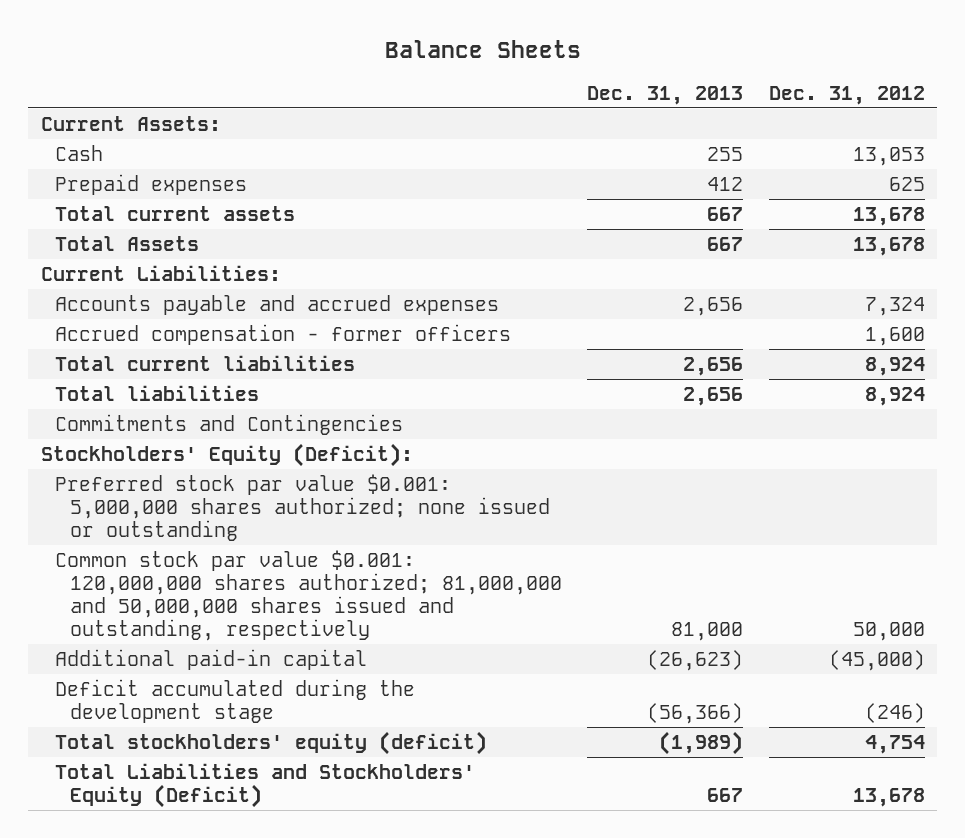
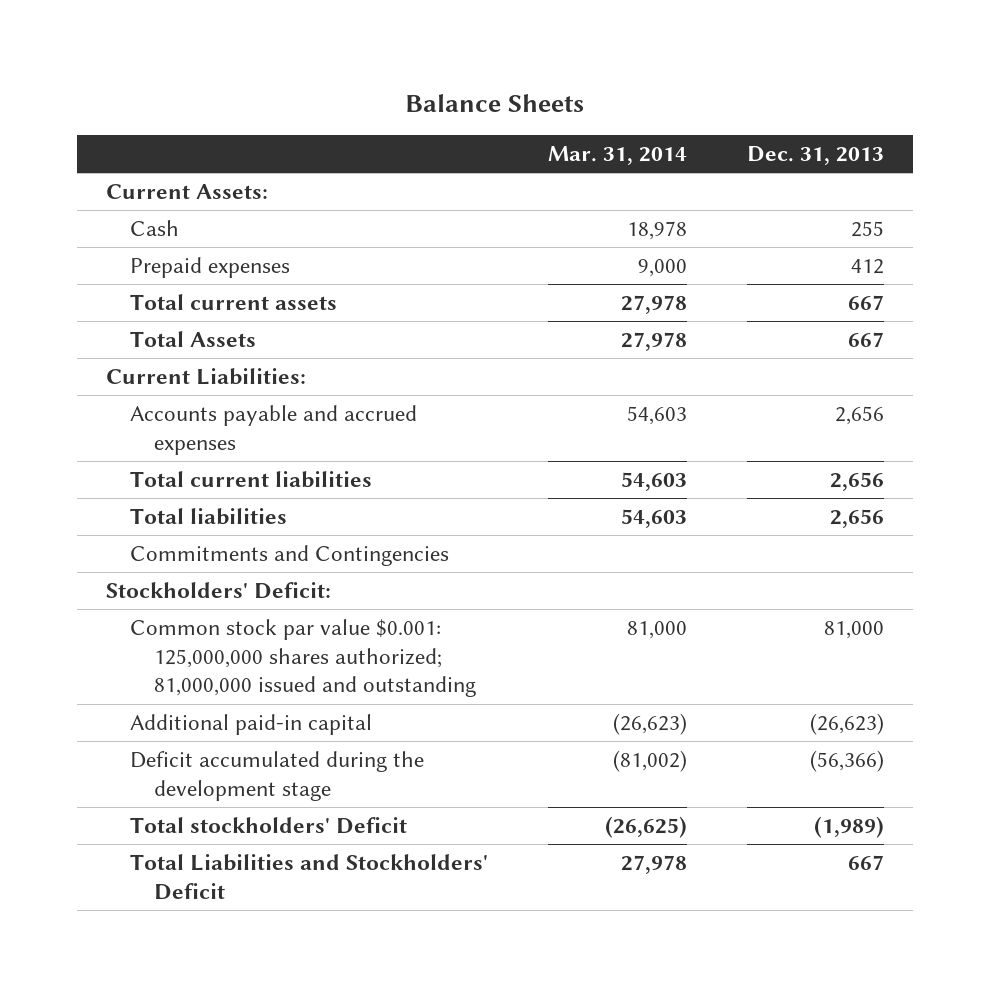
- | Dec. 31, 2013 | Dec. 31, 2012
+ | Mar. 31, 2014 | Dec. 31, 2013
- Accrued compensation - former officers | | 1,600
- Stockholders' Equity (Deficit):
- Preferred stock par value $0.001: 5,000,000 shares authorized; none issued or outstanding
- Common stock par value $0.001: 120,000,000 shares authorized; 81,000,000 and 50,000,000 shares issued and outstanding, respectively | 81,000 | 50,000
+ Stockholders' Deficit:
+ Common stock par value $0.001: 125,000,000 shares authorized; 81,000,000 issued and outstanding | 81,000 | 81,000
- Total stockholders' equity (deficit) | (1,989) | 4,754
- Total Liabilities and Stockholders' Equity (Deficit) | 667 | 13,678
+ Total stockholders' Deficit | (26,625) | (1,989)
+ Total Liabilities and Stockholders' Deficit | 27,978 | 667

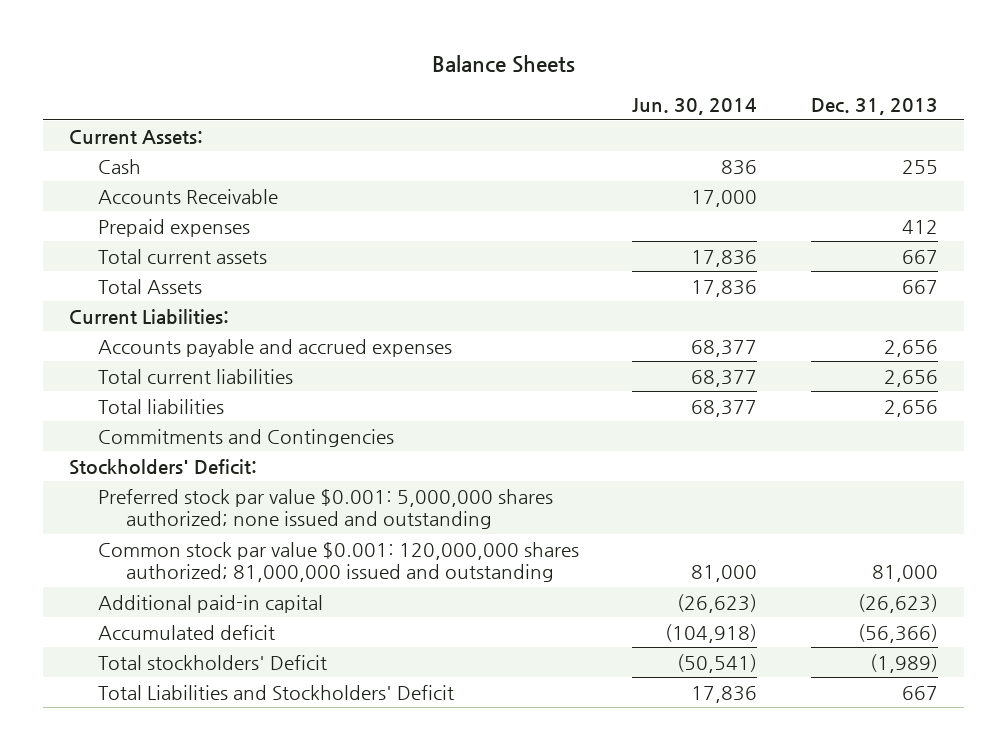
- | Mar. 31, 2014 | Dec. 31, 2013
+ | Jun. 30, 2014 | Dec. 31, 2013
+ Accounts Receivable | 17,000 |
- Common stock par value $0.001: 125,000,000 shares authorized; 81,000,000 issued and outstanding | 81,000 | 81,000
+ Preferred stock par value $0.001: 5,000,000 shares authorized; none issued and outstanding
+ Common stock par value $0.001: 120,000,000 shares authorized; 81,000,000 issued and outstanding | 81,000 | 81,000
- Deficit accumulated during the development stage | (81,002) | (56,366)
+ Accumulated deficit | (104,918) | (56,366)

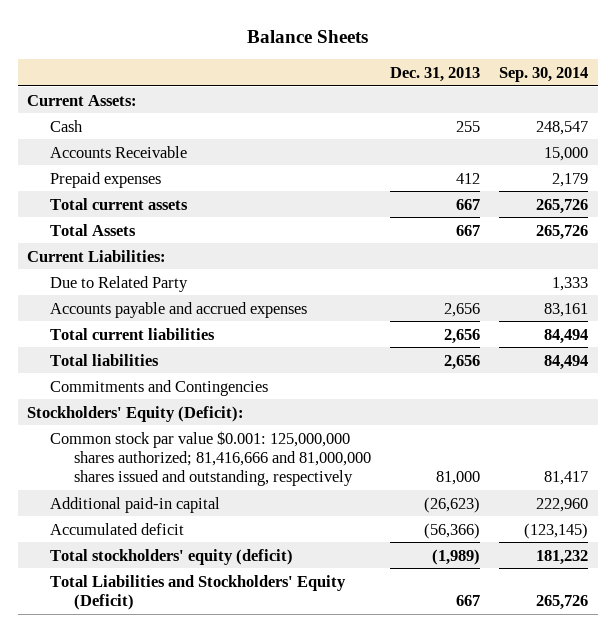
- | Jun. 30, 2014 | Dec. 31, 2013
+ | Dec. 31, 2013 | Sep. 30, 2014
+ Due to Related Party | | 1,333
- Stockholders' Deficit:
- Preferred stock par value $0.001: 5,000,000 shares authorized; none issued and outstanding
- Common stock par value $0.001: 120,000,000 shares authorized; 81,000,000 issued and outstanding | 81,000 | 81,000
+ Stockholders' Equity (Deficit):
+ Common stock par value $0.001: 125,000,000 shares authorized; 81,416,666 and 81,000,000 shares issued and outstanding, respectively | 81,000 | 81,417
- Total stockholders' Deficit | (50,541) | (1,989)
- Total Liabilities and Stockholders' Deficit | 17,836 | 667
+ Total stockholders' equity (deficit) | (1,989) | 181,232
+ Total Liabilities and Stockholders' Equity (Deficit) | 667 | 265,726

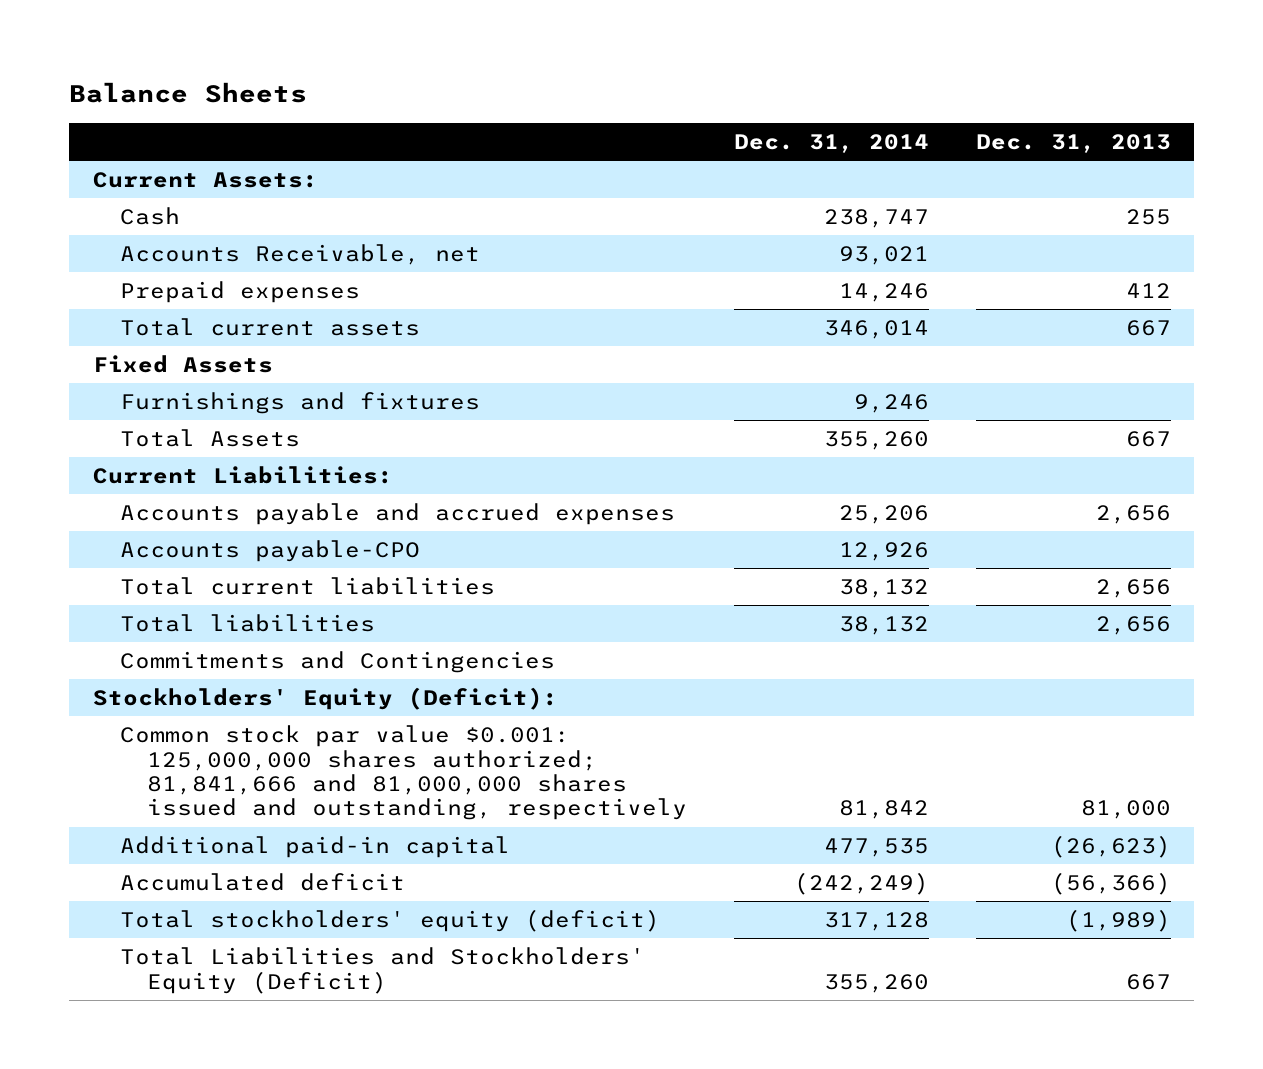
- | Dec. 31, 2013 | Sep. 30, 2014
+ | Dec. 31, 2014 | Dec. 31, 2013
- Accounts Receivable | | 15,000
+ Accounts Receivable, net | 93,021 |
+ Fixed Assets
+ Furnishings and fixtures | 9,246 |
- Due to Related Party | | 1,333
+ Accounts payable-CPO | 12,926 |
- Common stock par value $0.001: 125,000,000 shares authorized; 81,416,666 and 81,000,000 shares issued and outstanding, respectively | 81,000 | 81,417
+ Common stock par value $0.001: 125,000,000 shares authorized; 81,841,666 and 81,000,000 shares issued and outstanding, respectively | 81,842 | 81,000

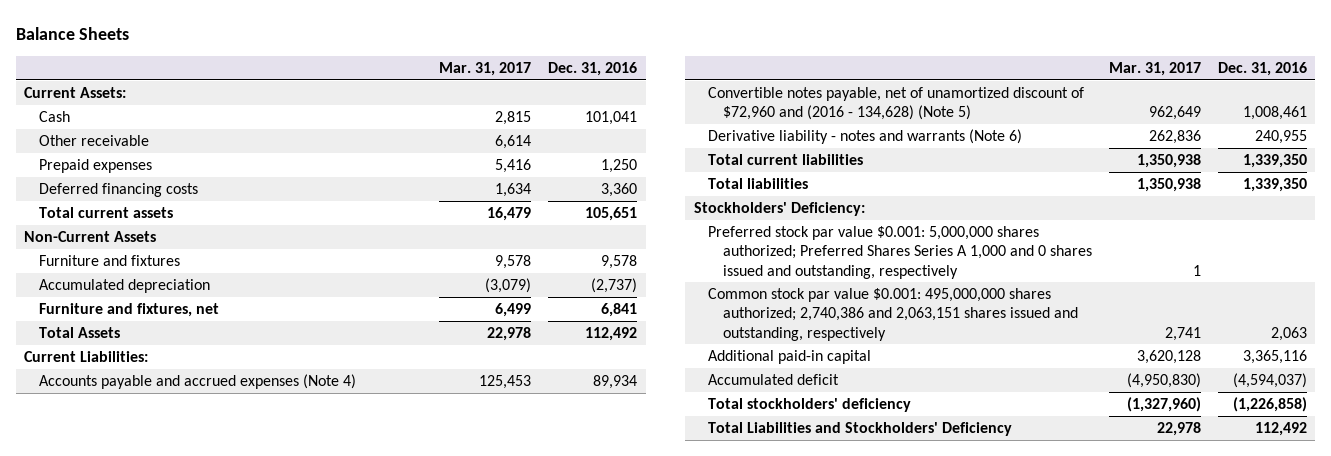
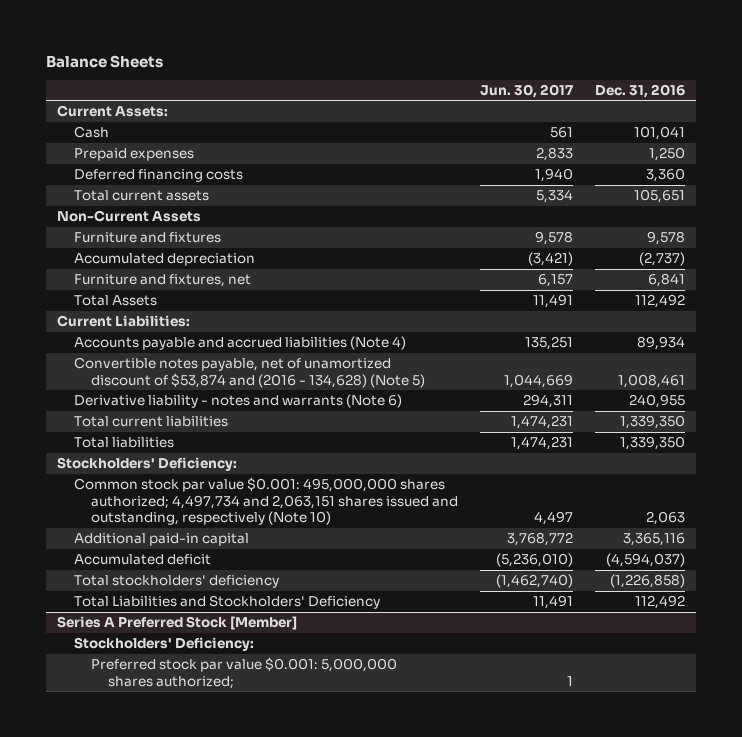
- | Mar. 31, 2017 | Dec. 31, 2016
+ | Jun. 30, 2017 | Dec. 31, 2016
- Other receivable | 6,614 |
- Accounts payable and accrued expenses (Note 4) | 125,453 | 89,934
- Convertible notes payable, net of unamortized discount of $72,960 and (2016 - 134,628) (Note 5) | 962,649 | 1,008,461
+ Accounts payable and accrued liabilities (Note 4) | 135,251 | 89,934
+ Convertible notes payable, net of unamortized discount of $53,874 and (2016 - 134,628) (Note 5) | 1,044,669 | 1,008,461
- Preferred stock par value $0.001: 5,000,000 shares authorized; Preferred Shares Series A 1,000 and 0 shares issued and outstanding, respectively | 1 |
- Common stock par value $0.001: 495,000,000 shares authorized; 2,740,386 and 2,063,151 shares issued and outstanding, respectively | 2,741 | 2,063
+ Common stock par value $0.001: 495,000,000 shares authorized; 4,497,734 and 2,063,151 shares issued and outstanding, respectively (Note 10) | 4,497 | 2,063
+ Series A Preferred Stock [Member]
+ Stockholders' Deficiency:
+ Preferred stock par value $0.001: 5,000,000 shares authorized; | 1 |

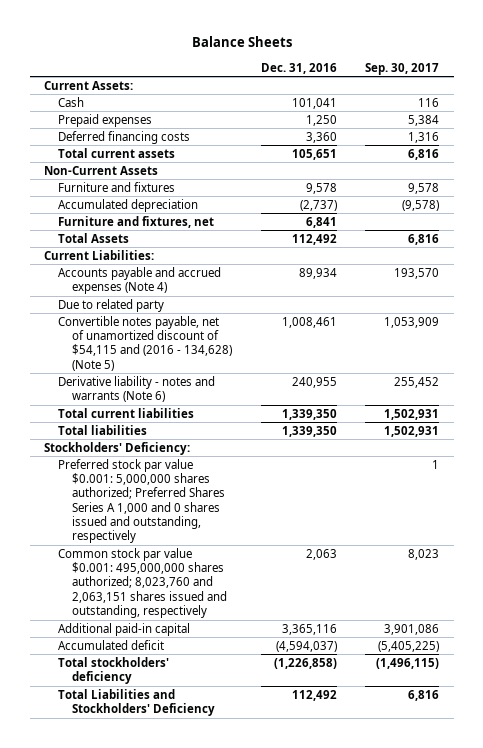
- | Jun. 30, 2017 | Dec. 31, 2016
+ | Dec. 31, 2016 | Sep. 30, 2017
- Accounts payable and accrued liabilities (Note 4) | 135,251 | 89,934
- Convertible notes payable, net of unamortized discount of $53,874 and (2016 - 134,628) (Note 5) | 1,044,669 | 1,008,461
+ Accounts payable and accrued expenses (Note 4) | 89,934 | 193,570
+ Due to related party
+ Convertible notes payable, net of unamortized discount of $54,115 and (2016 - 134,628) (Note 5) | 1,008,461 | 1,053,909
- Common stock par value $0.001: 495,000,000 shares authorized; 4,497,734 and 2,063,151 shares issued and outstanding, respectively (Note 10) | 4,497 | 2,063
+ Preferred stock par value $0.001: 5,000,000 shares authorized; Preferred Shares Series A 1,000 and 0 shares issued and outstanding, respectively | | 1
+ Common stock par value $0.001: 495,000,000 shares authorized; 8,023,760 and 2,063,151 shares issued and outstanding, respectively | 2,063 | 8,023
- Series A Preferred Stock [Member]
- Stockholders' Deficiency:
- Preferred stock par value $0.001: 5,000,000 shares authorized; | 1 |

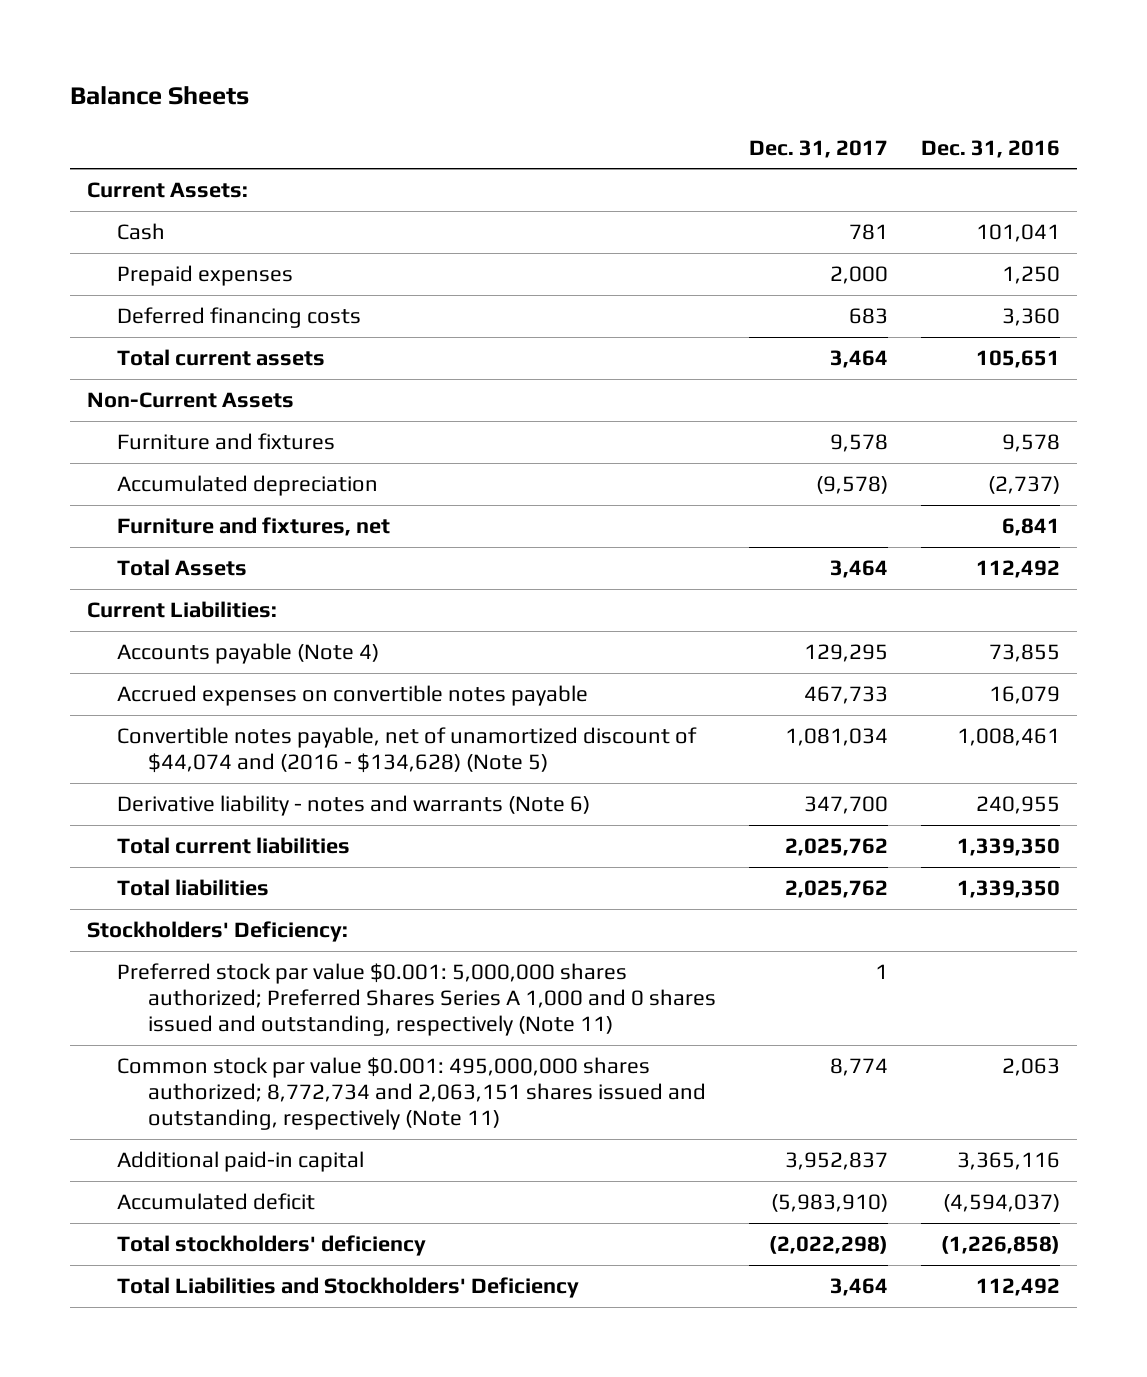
- | Dec. 31, 2016 | Sep. 30, 2017
+ | Dec. 31, 2017 | Dec. 31, 2016
- Accounts payable and accrued expenses (Note 4) | 89,934 | 193,570
- Due to related party
- Convertible notes payable, net of unamortized discount of $54,115 and (2016 - 134,628) (Note 5) | 1,008,461 | 1,053,909
+ Accounts payable (Note 4) | 129,295 | 73,855
+ Accrued expenses on convertible notes payable | 467,733 | 16,079
+ Convertible notes payable, net of unamortized discount of $44,074 and (2016 - $134,628) (Note 5) | 1,081,034 | 1,008,461
- Preferred stock par value $0.001: 5,000,000 shares authorized; Preferred Shares Series A 1,000 and 0 shares issued and outstanding, respectively | | 1
- Common stock par value $0.001: 495,000,000 shares authorized; 8,023,760 and 2,063,151 shares issued and outstanding, respectively | 2,063 | 8,023
+ Preferred stock par value $0.001: 5,000,000 shares authorized; Preferred Shares Series A 1,000 and 0 shares issued and outstanding, respectively (Note 11) | 1 |
+ Common stock par value $0.001: 495,000,000 shares authorized; 8,772,734 and 2,063,151 shares issued and outstanding, respectively (Note 11) | 8,774 | 2,063

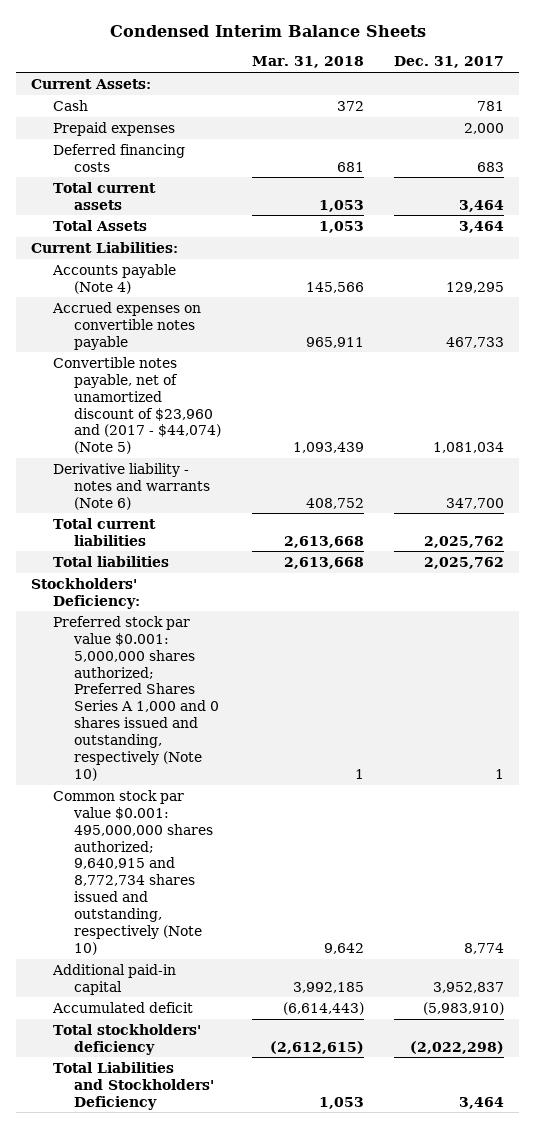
- Balance Sheets
+ Condensed Interim Balance Sheets
- | Dec. 31, 2017 | Dec. 31, 2016
+ | Mar. 31, 2018 | Dec. 31, 2017
- Non-Current Assets
- Furniture and fixtures | 9,578 | 9,578
- Accumulated depreciation | (9,578) | (2,737)
- Furniture and fixtures, net | | 6,841
- Convertible notes payable, net of unamortized discount of $44,074 and (2016 - $134,628) (Note 5) | 1,081,034 | 1,008,461
+ Convertible notes payable, net of unamortized discount of $23,960 and (2017 - $44,074) (Note 5) | 1,093,439 | 1,081,034
- Preferred stock par value $0.001: 5,000,000 shares authorized; Preferred Shares Series A 1,000 and 0 shares issued and outstanding, respectively (Note 11) | 1 |
- Common stock par value $0.001: 495,000,000 shares authorized; 8,772,734 and 2,063,151 shares issued and outstanding, respectively (Note 11) | 8,774 | 2,063
+ Preferred stock par value $0.001: 5,000,000 shares authorized; Preferred Shares Series A 1,000 and 0 shares issued and outstanding, respectively (Note 10) | 1 | 1
+ Common stock par value $0.001: 495,000,000 shares authorized; 9,640,915 and 8,772,734 shares issued and outstanding, respectively (Note 10) | 9,642 | 8,774

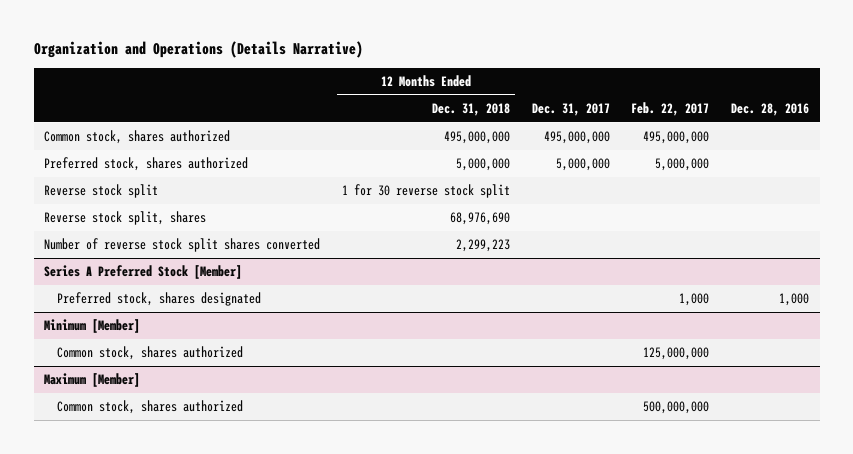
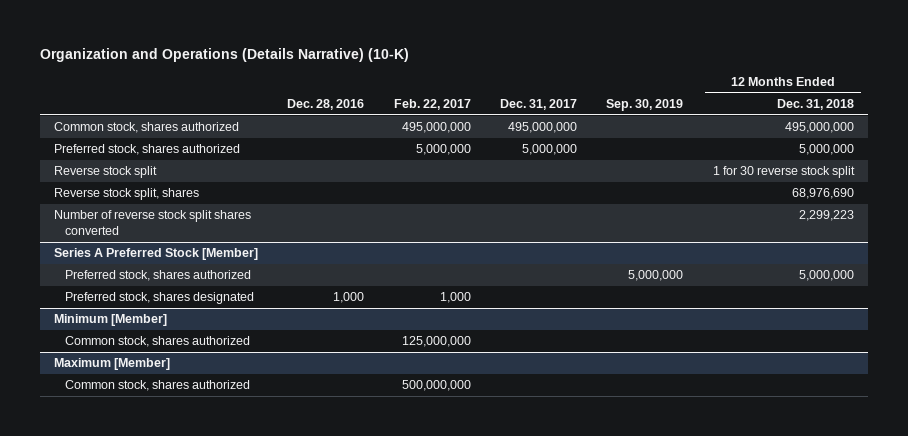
- Organization and Operations (Details Narrative)
+ Organization and Operations (Details Narrative) (10-K)
- | 12 Months Ended Dec. 31, 2018 | Dec. 31, 2017 | Feb. 22, 2017 | Dec. 28, 2016
+ | Dec. 28, 2016 | Feb. 22, 2017 | Dec. 31, 2017 | Sep. 30, 2019 | 12 Months Ended Dec. 31, 2018
@ Series A Preferred Stock [Member]
+ Preferred stock, shares authorized | | | | 5,000,000 | 5,000,000

